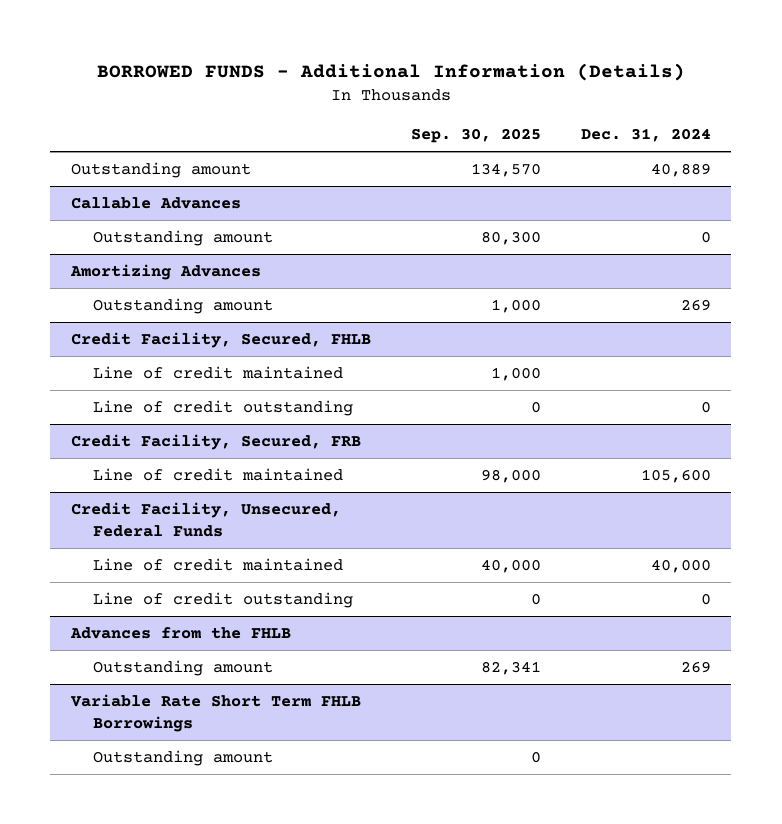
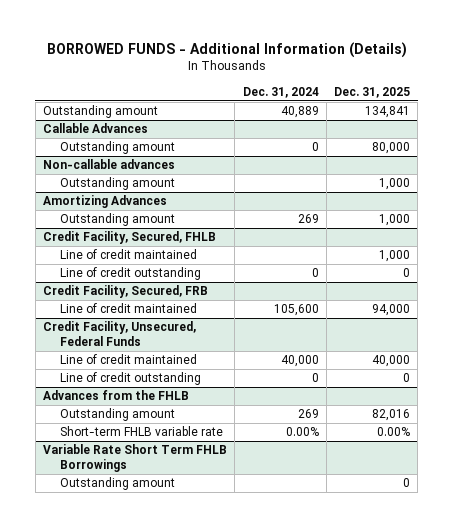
- | Sep. 30, 2025 | Dec. 31, 2024
+ | Dec. 31, 2024 | Dec. 31, 2025
+ Non-callable advances
+ Outstanding amount | | 1,000
@ Advances from the FHLB
+ Short-term FHLB variable rate | 0.00% | 0.00%

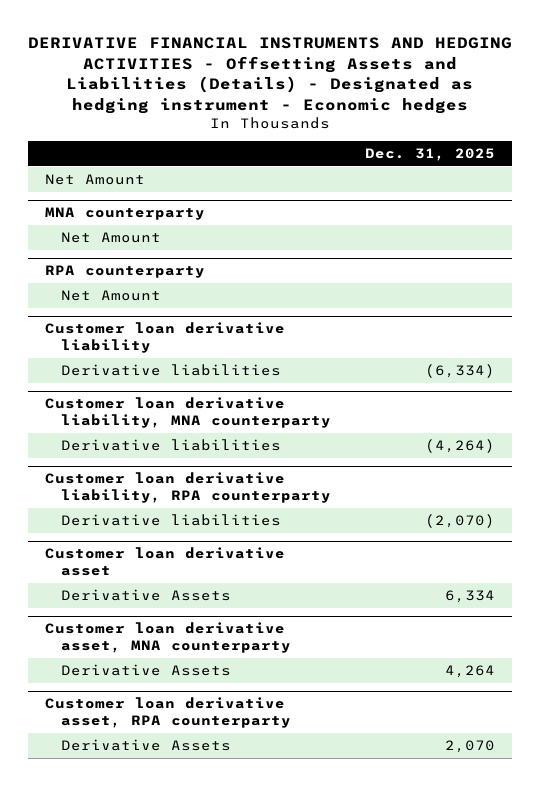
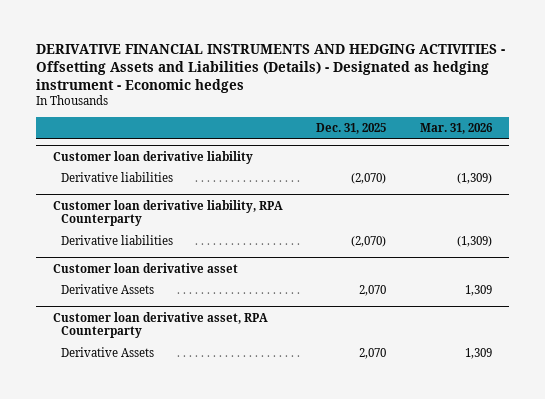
- | Dec. 31, 2025
+ | Dec. 31, 2025 | Mar. 31, 2026
- Net Amount
- MNA counterparty
- Net Amount
- RPA counterparty
- Net Amount
@ Customer loan derivative liability
- Derivative liabilities | (6,334)
- Customer loan derivative liability, MNA counterparty
- Derivative liabilities | (4,264)
- Customer loan derivative liability, RPA counterparty
+ Customer loan derivative liability, RPA Counterparty
+ Derivative liabilities | (2,070) | (1,309)
@ Customer loan derivative asset
- Derivative Assets | 6,334
- Customer loan derivative asset, MNA counterparty
- Derivative Assets | 4,264
- Customer loan derivative asset, RPA counterparty
+ Customer loan derivative asset, RPA Counterparty
+ Derivative Assets | 2,070 | 1,309

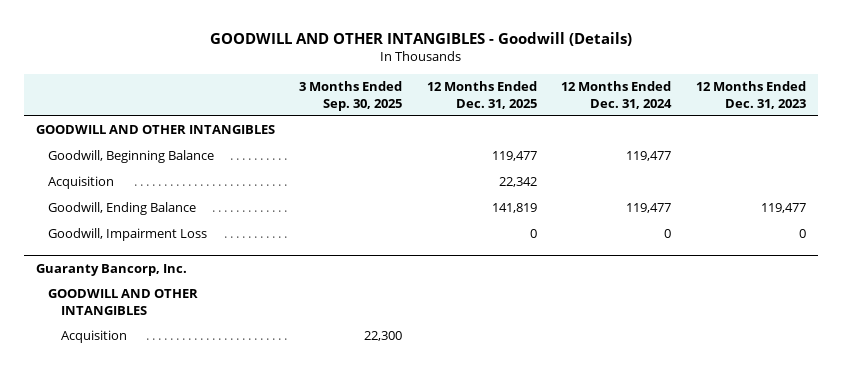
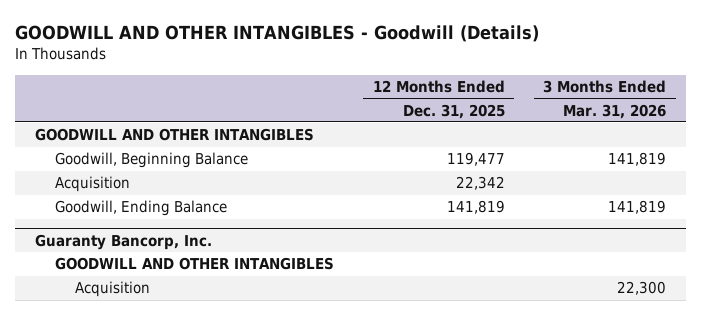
- | 3 Months Ended Sep. 30, 2025 | 12 Months Ended Dec. 31, 2025 | 12 Months Ended Dec. 31, 2024 | 12 Months Ended Dec. 31, 2023
+ | 12 Months Ended Dec. 31, 2025 | 3 Months Ended Mar. 31, 2026
- Goodwill, Impairment Loss | | 0 | 0 | 0

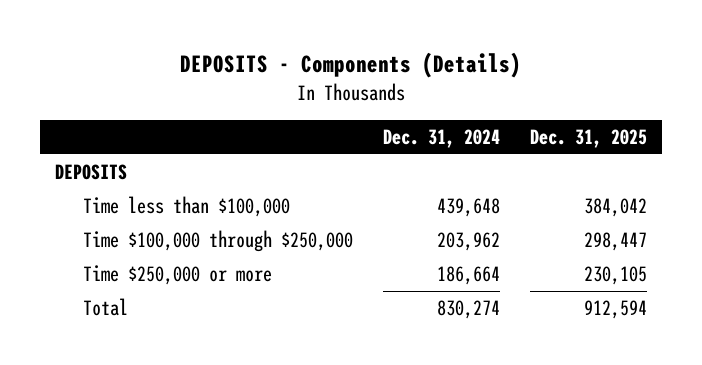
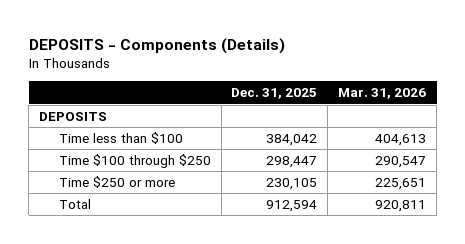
- | Dec. 31, 2024 | Dec. 31, 2025
+ | Dec. 31, 2025 | Mar. 31, 2026
- Time less than $100,000 | 439,648 | 384,042
- Time $100,000 through $250,000 | 203,962 | 298,447
- Time $250,000 or more | 186,664 | 230,105
+ Time less than $100 | 384,042 | 404,613
+ Time $100 through $250 | 298,447 | 290,547
+ Time $250 or more | 230,105 | 225,651

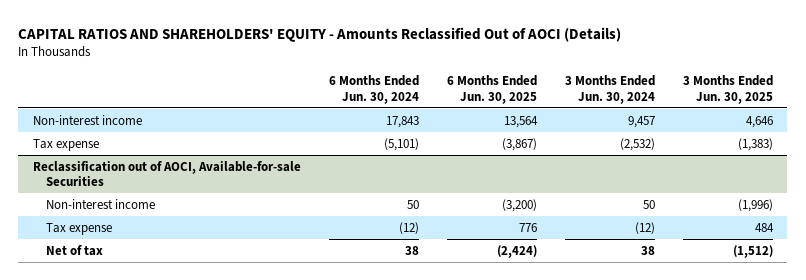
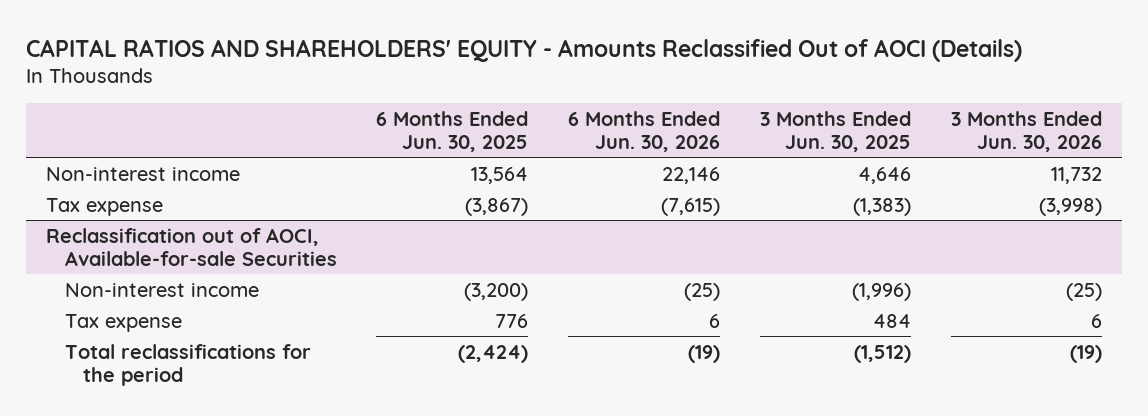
- | 6 Months Ended Jun. 30, 2024 | 6 Months Ended Jun. 30, 2025 | 3 Months Ended Jun. 30, 2024 | 3 Months Ended Jun. 30, 2025
+ | 6 Months Ended Jun. 30, 2025 | 6 Months Ended Jun. 30, 2026 | 3 Months Ended Jun. 30, 2025 | 3 Months Ended Jun. 30, 2026
@ Reclassification out of AOCI, Available-for-sale Securities
- Net of tax | 38 | (2,424) | 38 | (1,512)
+ Total reclassifications for the period | (2,424) | (19) | (1,512) | (19)

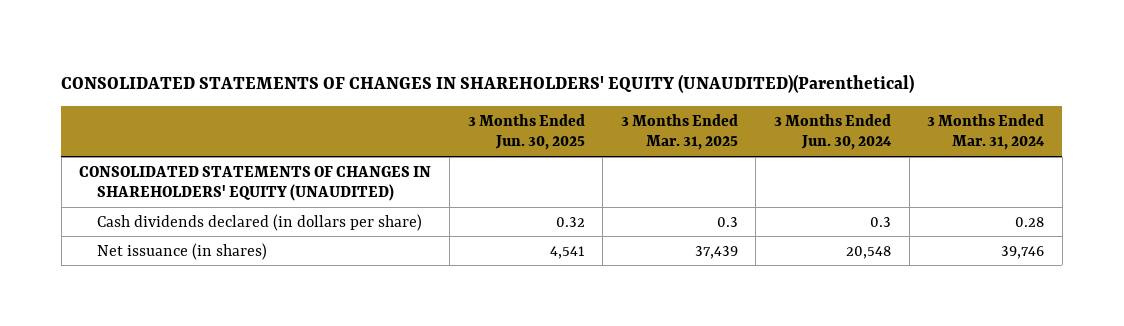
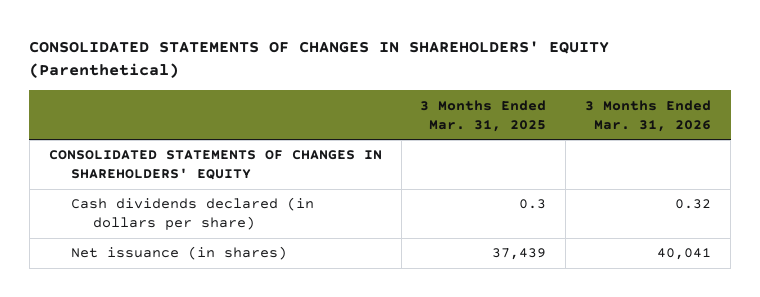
- CONSOLIDATED STATEMENTS OF CHANGES IN SHAREHOLDERS' EQUITY (UNAUDITED)(Parenthetical)
+ CONSOLIDATED STATEMENTS OF CHANGES IN SHAREHOLDERS' EQUITY (Parenthetical)
- | 3 Months Ended Jun. 30, 2025 | 3 Months Ended Mar. 31, 2025 | 3 Months Ended Jun. 30, 2024 | 3 Months Ended Mar. 31, 2024
+ | 3 Months Ended Mar. 31, 2025 | 3 Months Ended Mar. 31, 2026
- CONSOLIDATED STATEMENTS OF CHANGES IN SHAREHOLDERS' EQUITY (UNAUDITED)
+ CONSOLIDATED STATEMENTS OF CHANGES IN SHAREHOLDERS' EQUITY

